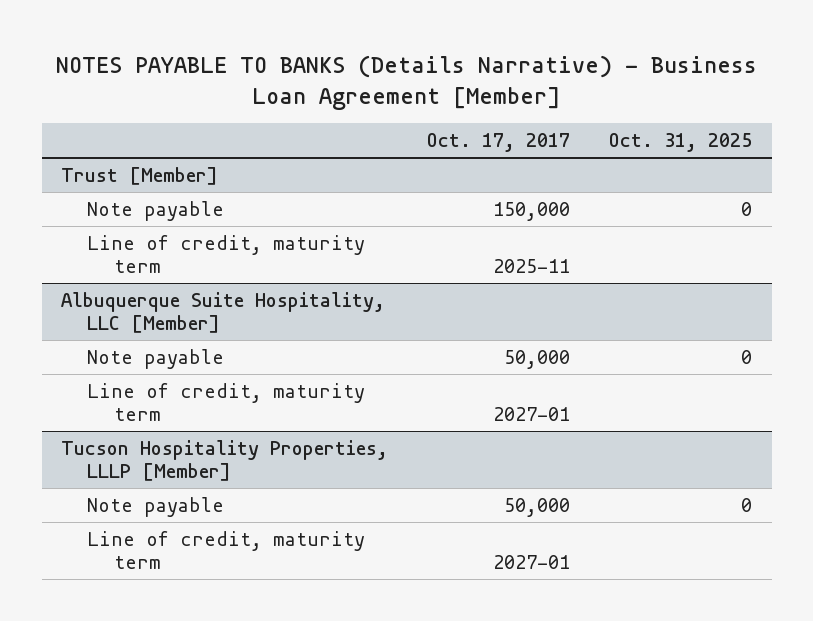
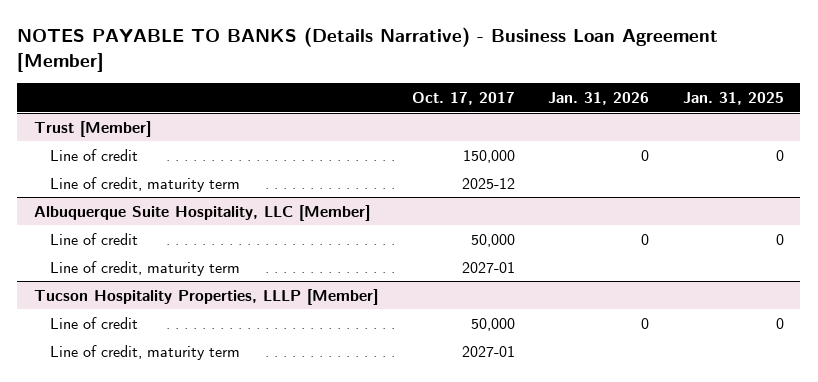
- | Oct. 17, 2017 | Oct. 31, 2025
+ | Oct. 17, 2017 | Jan. 31, 2026 | Jan. 31, 2025
@ Trust [Member]
- Note payable | 150,000 | 0
- Line of credit, maturity term | 2025-11 |
+ Line of credit | 150,000 | 0 | 0
+ Line of credit, maturity term | 2025-12 | |
@ Albuquerque Suite Hospitality, LLC [Member]
- Note payable | 50,000 | 0
+ Line of credit | 50,000 | 0 | 0
@ Tucson Hospitality Properties, LLLP [Member]
- Note payable | 50,000 | 0
+ Line of credit | 50,000 | 0 | 0

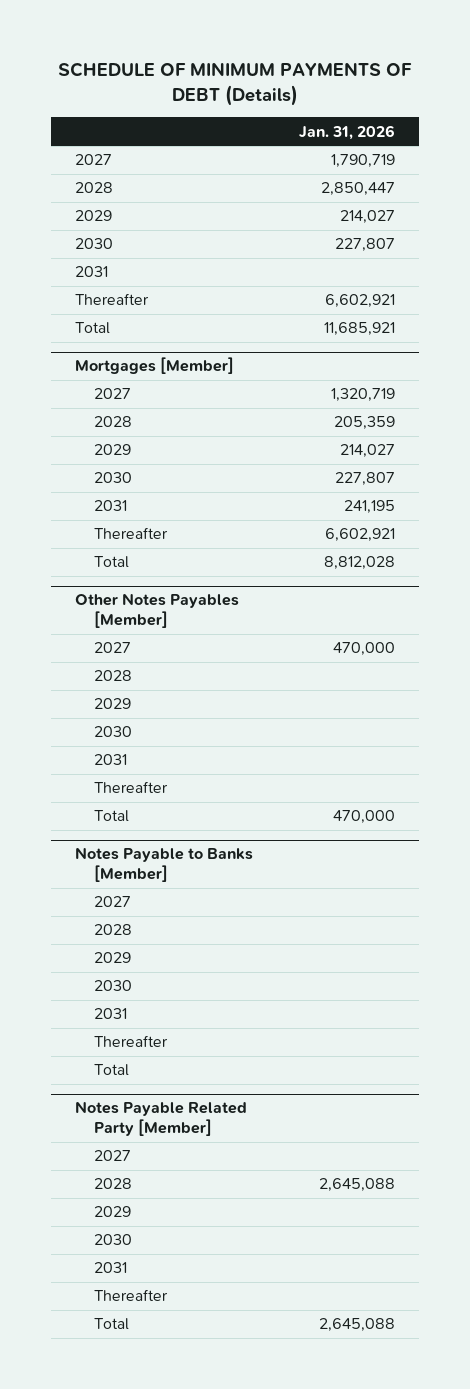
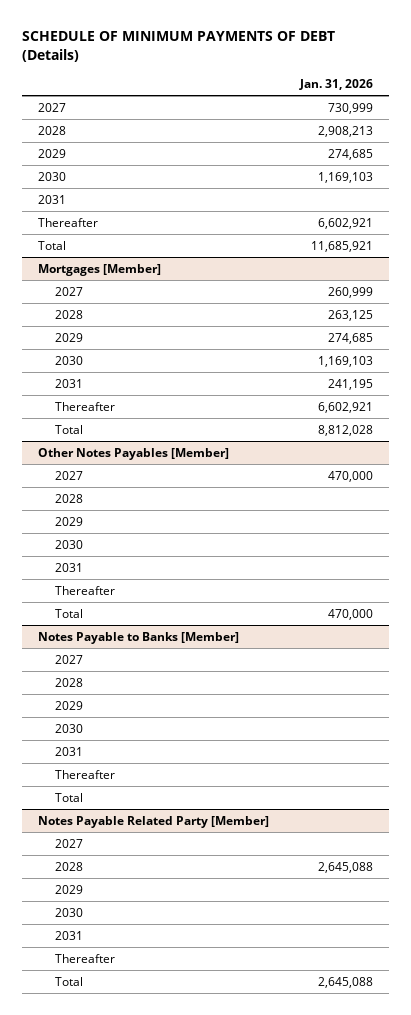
- 2027 | 1,790,719
- 2028 | 2,850,447
- 2029 | 214,027
- 2030 | 227,807
+ 2027 | 730,999
+ 2028 | 2,908,213
+ 2029 | 274,685
+ 2030 | 1,169,103
@ Mortgages [Member]
- 2027 | 1,320,719
- 2028 | 205,359
- 2029 | 214,027
- 2030 | 227,807
+ 2027 | 260,999
+ 2028 | 263,125
+ 2029 | 274,685
+ 2030 | 1,169,103

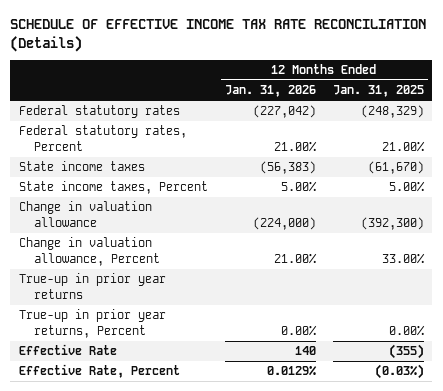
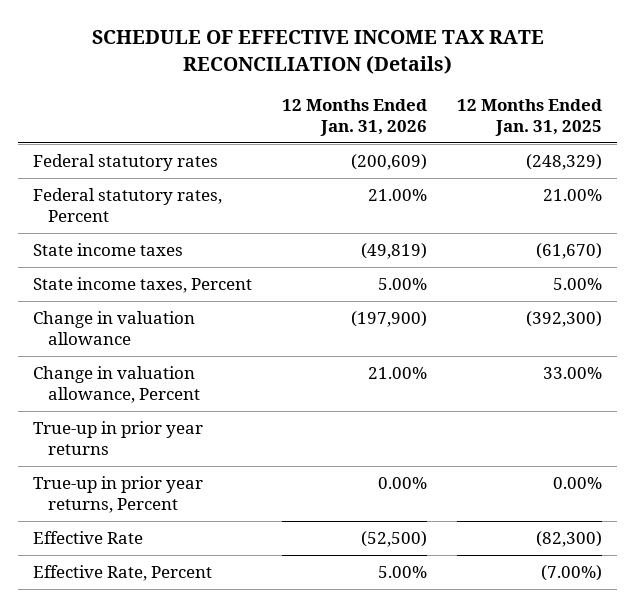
- Federal statutory rates | (227,042) | (248,329)
+ Federal statutory rates | (200,609) | (248,329)
- State income taxes | (56,383) | (61,670)
+ State income taxes | (49,819) | (61,670)
- Change in valuation allowance | (224,000) | (392,300)
+ Change in valuation allowance | (197,900) | (392,300)
- Effective Rate | 140 | (355)
- Effective Rate, Percent | 0.0129% | (0.03%)
+ Effective Rate | (52,500) | (82,300)
+ Effective Rate, Percent | 5.00% | (7.00%)

